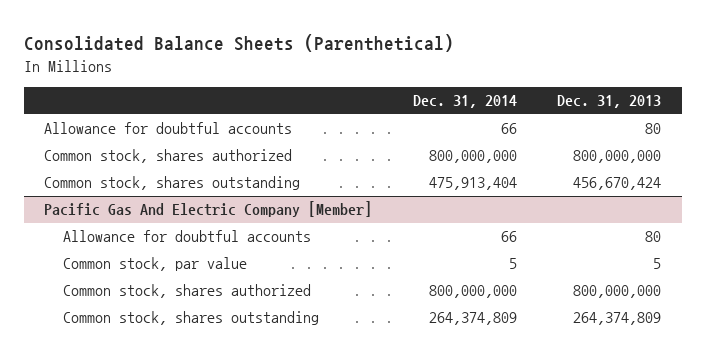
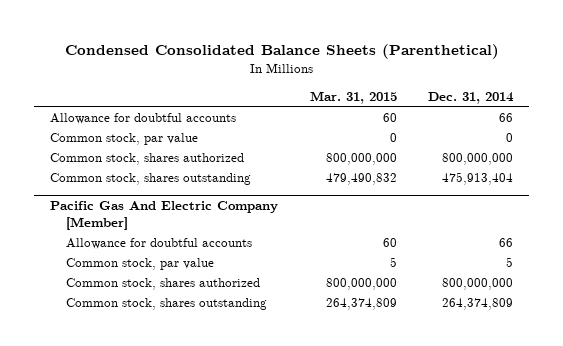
- Consolidated Balance Sheets (Parenthetical)
+ Condensed Consolidated Balance Sheets (Parenthetical)
- | Dec. 31, 2014 | Dec. 31, 2013
+ | Mar. 31, 2015 | Dec. 31, 2014
+ Common stock, par value | 0 | 0

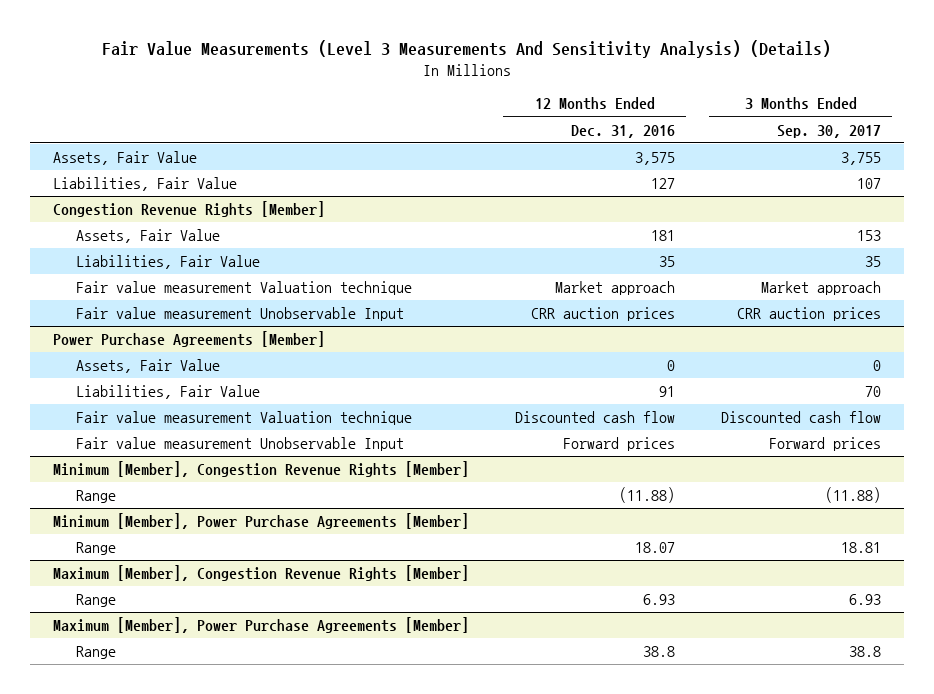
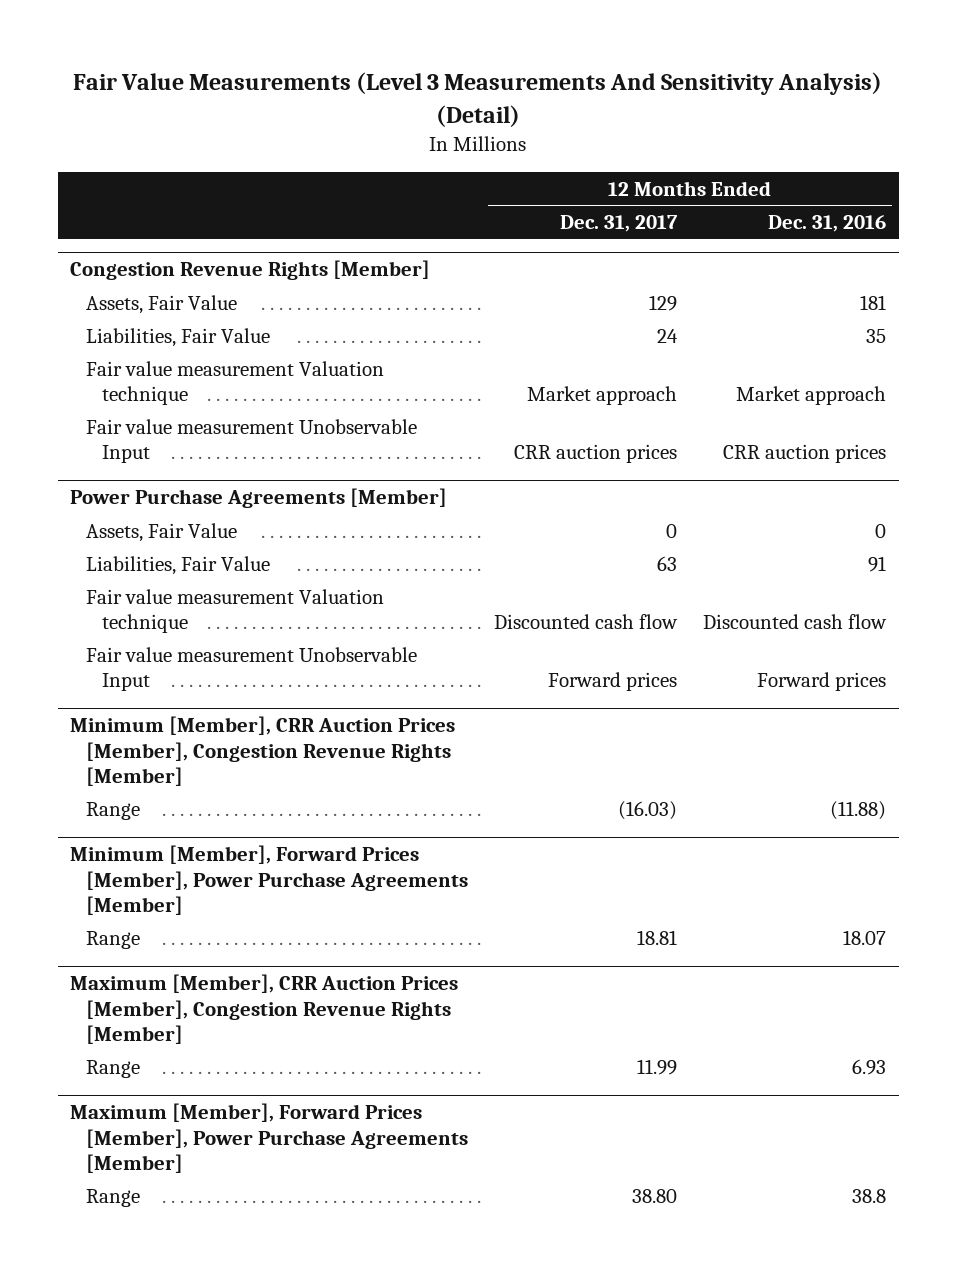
- Fair Value Measurements (Level 3 Measurements And Sensitivity Analysis) (Details)
+ Fair Value Measurements (Level 3 Measurements And Sensitivity Analysis) (Detail)
- | 12 Months Ended Dec. 31, 2016 | 3 Months Ended Sep. 30, 2017
+ | 12 Months Ended Dec. 31, 2017 | 12 Months Ended Dec. 31, 2016
- Assets, Fair Value | 3,575 | 3,755
- Liabilities, Fair Value | 127 | 107
- Minimum [Member], Congestion Revenue Rights [Member]
+ Minimum [Member], CRR Auction Prices [Member], Congestion Revenue Rights [Member]
- Minimum [Member], Power Purchase Agreements [Member]
+ Minimum [Member], Forward Prices [Member], Power Purchase Agreements [Member]
- Maximum [Member], Congestion Revenue Rights [Member]
+ Maximum [Member], CRR Auction Prices [Member], Congestion Revenue Rights [Member]
- Maximum [Member], Power Purchase Agreements [Member]
+ Maximum [Member], Forward Prices [Member], Power Purchase Agreements [Member]

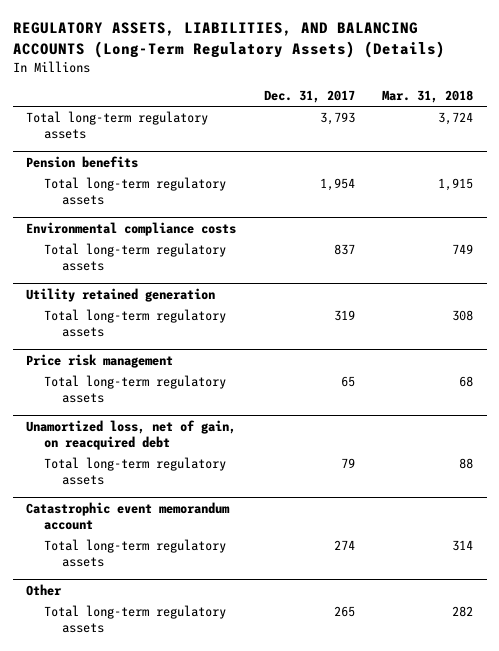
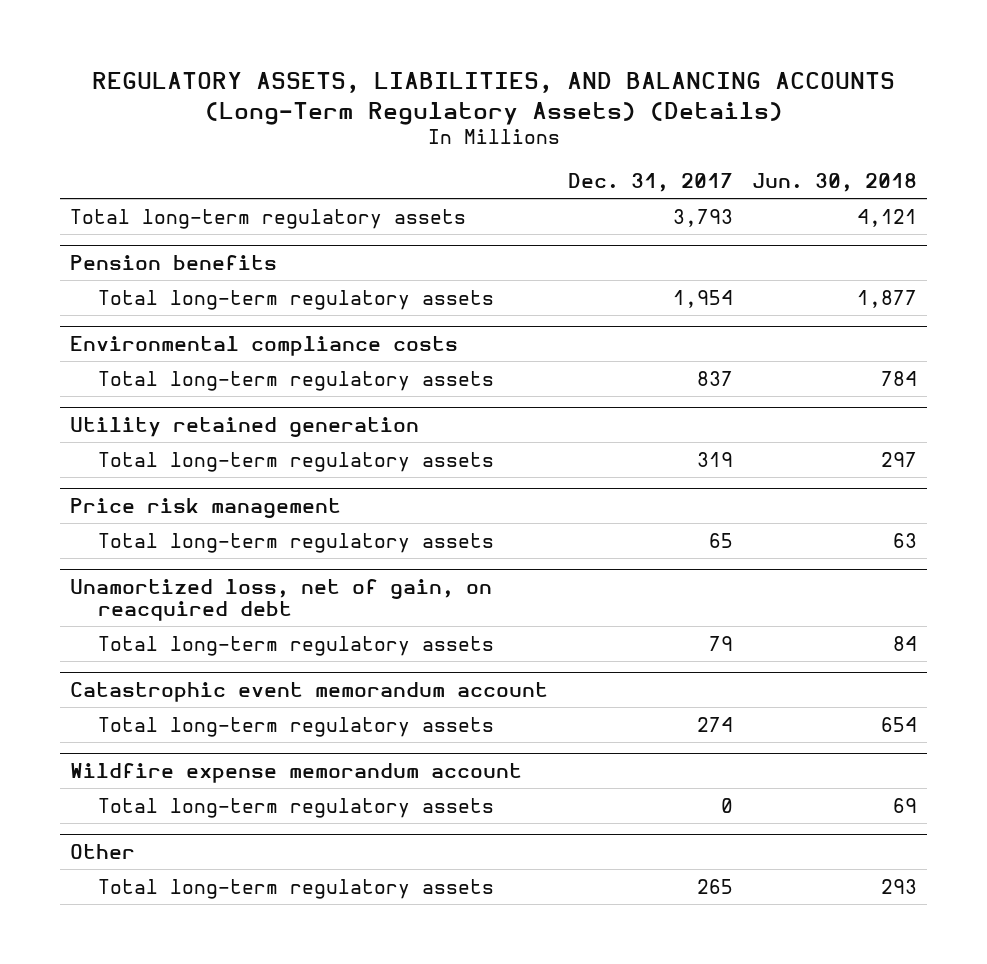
- | Dec. 31, 2017 | Mar. 31, 2018
+ | Dec. 31, 2017 | Jun. 30, 2018
+ Wildfire expense memorandum account
+ Total long-term regulatory assets | 0 | 69

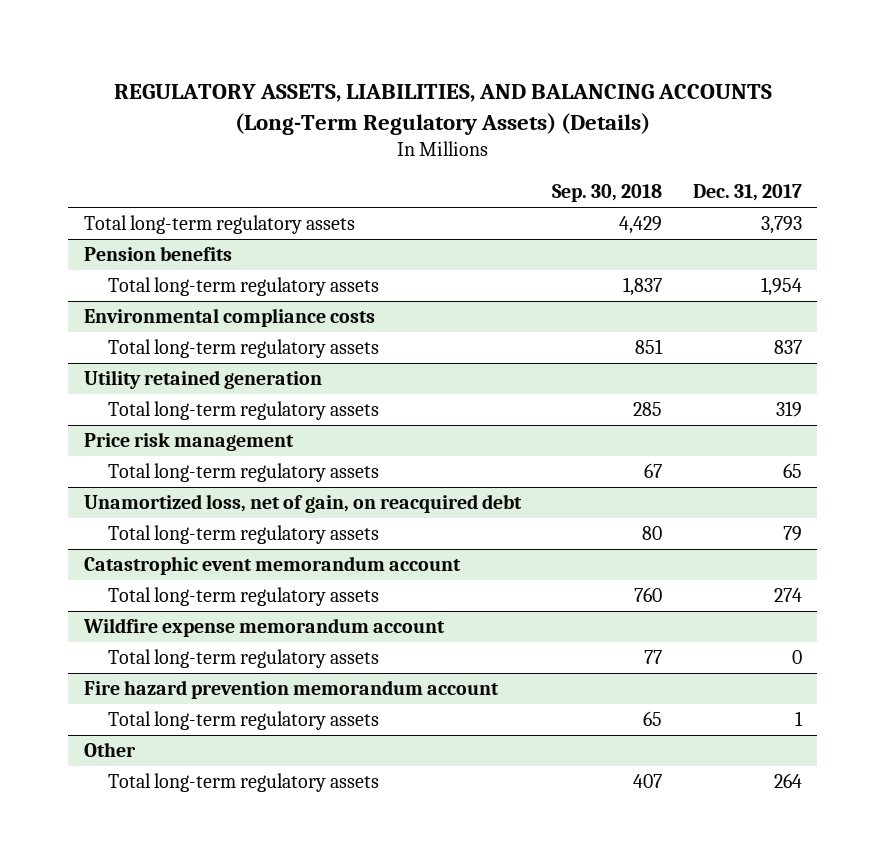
- | Dec. 31, 2017 | Jun. 30, 2018
+ | Sep. 30, 2018 | Dec. 31, 2017
+ Fire hazard prevention memorandum account
+ Total long-term regulatory assets | 65 | 1
@ Other
- Total long-term regulatory assets | 265 | 293
+ Total long-term regulatory assets | 407 | 264

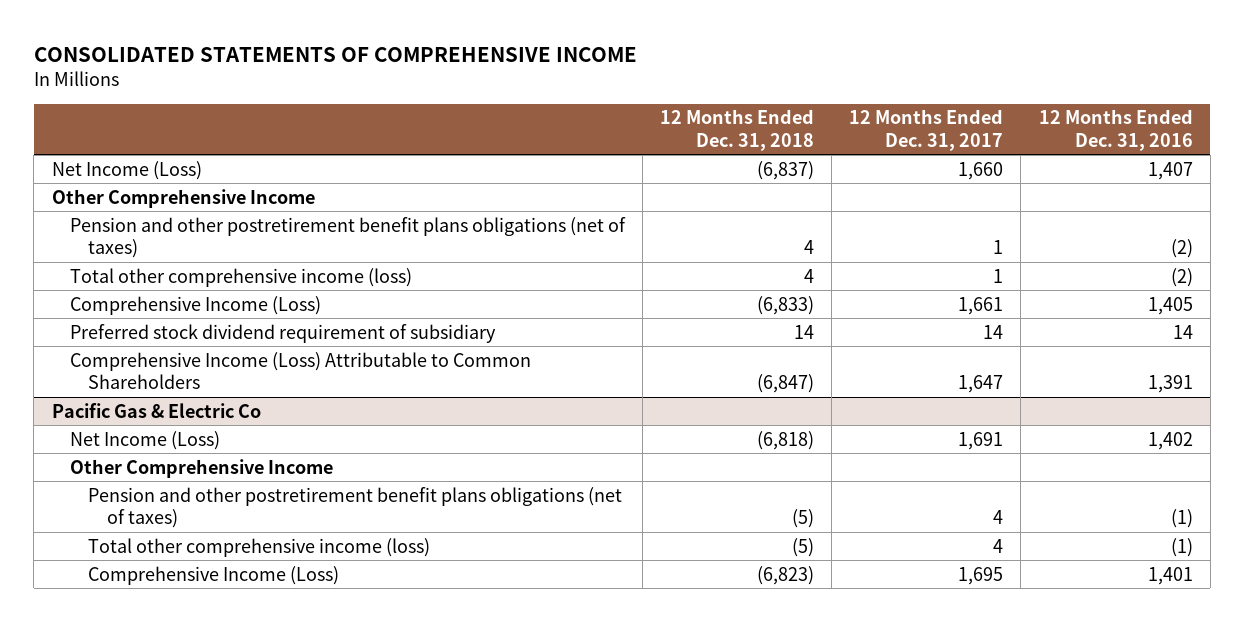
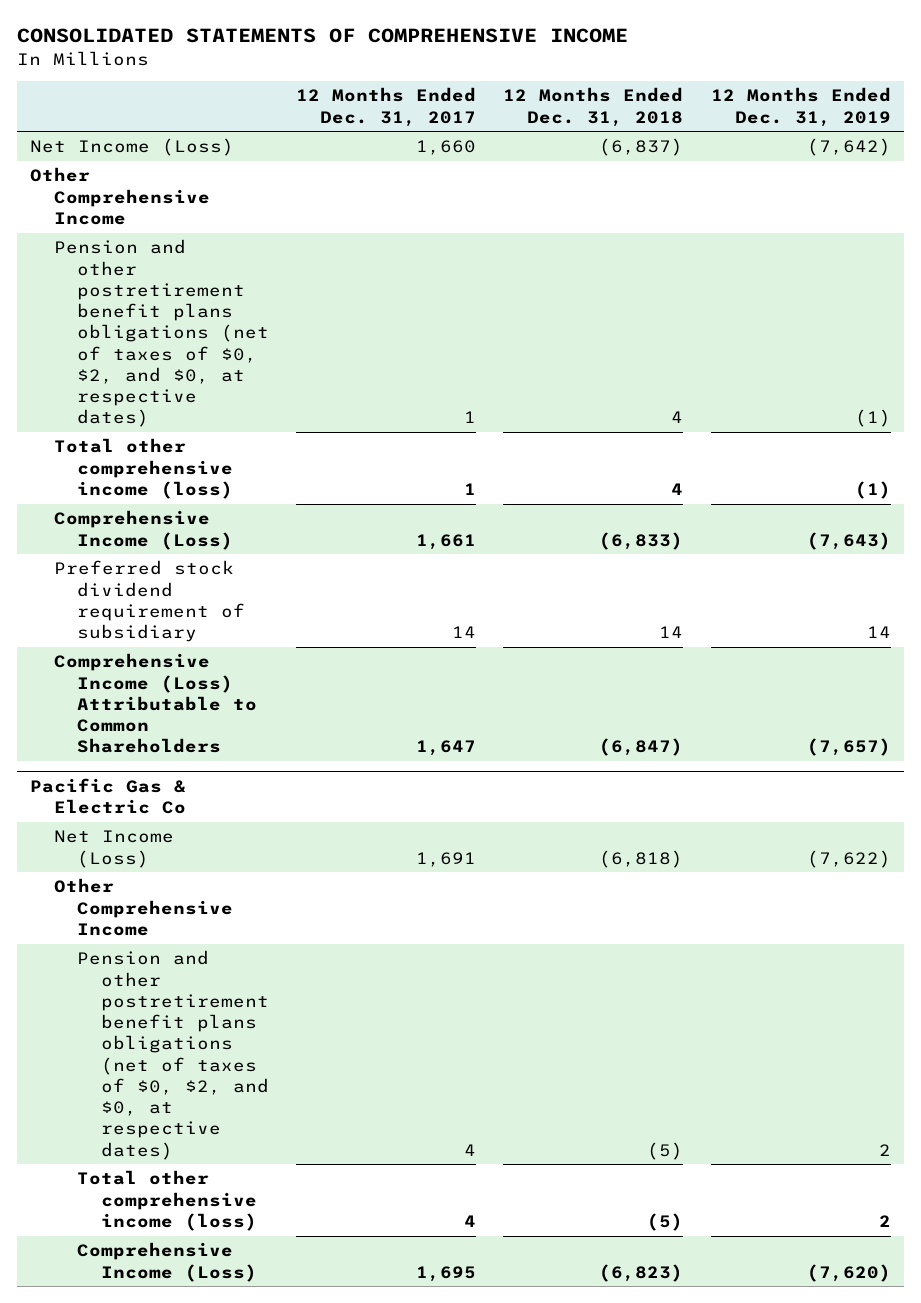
- | 12 Months Ended Dec. 31, 2018 | 12 Months Ended Dec. 31, 2017 | 12 Months Ended Dec. 31, 2016
+ | 12 Months Ended Dec. 31, 2017 | 12 Months Ended Dec. 31, 2018 | 12 Months Ended Dec. 31, 2019
- Pension and other postretirement benefit plans obligations (net of taxes) | 4 | 1 | (2)
+ Pension and other postretirement benefit plans obligations (net of taxes of $0, $2, and $0, at respective dates) | 1 | 4 | (1)
@ Pacific Gas & Electric Co
- Pension and other postretirement benefit plans obligations (net of taxes) | (5) | 4 | (1)
+ Pension and other postretirement benefit plans obligations (net of taxes of $0, $2, and $0, at respective dates) | 4 | (5) | 2

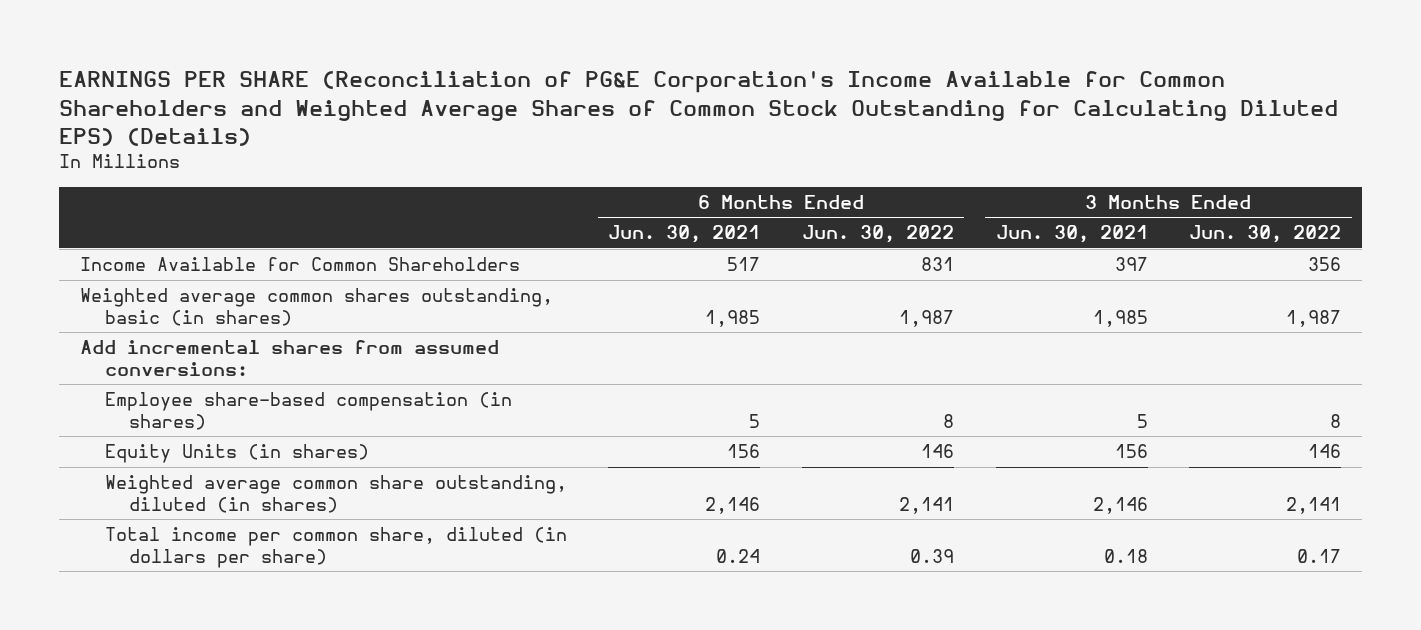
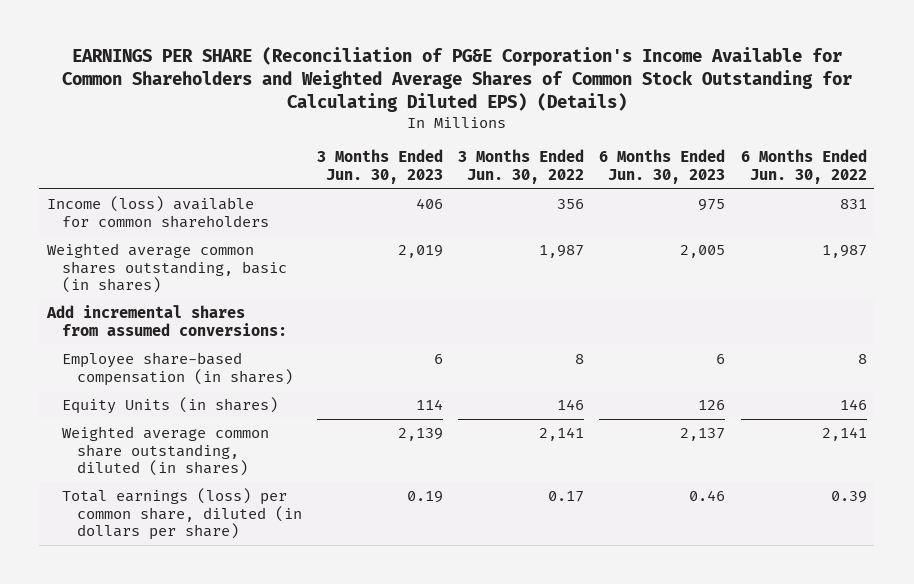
- | 6 Months Ended Jun. 30, 2021 | 6 Months Ended Jun. 30, 2022 | 3 Months Ended Jun. 30, 2021 | 3 Months Ended Jun. 30, 2022
+ | 3 Months Ended Jun. 30, 2023 | 3 Months Ended Jun. 30, 2022 | 6 Months Ended Jun. 30, 2023 | 6 Months Ended Jun. 30, 2022
- Income Available for Common Shareholders | 517 | 831 | 397 | 356
+ Income (loss) available for common shareholders | 406 | 356 | 975 | 831
- Total income per common share, diluted (in dollars per share) | 0.24 | 0.39 | 0.18 | 0.17
+ Total earnings (loss) per common share, diluted (in dollars per share) | 0.19 | 0.17 | 0.46 | 0.39

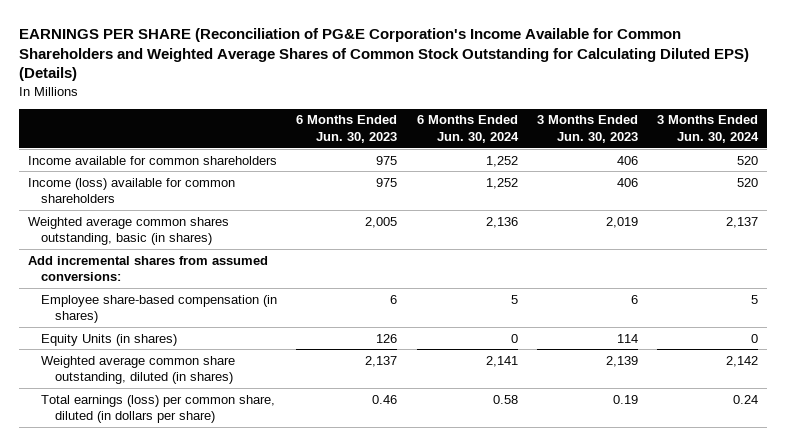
- | 3 Months Ended Jun. 30, 2023 | 3 Months Ended Jun. 30, 2022 | 6 Months Ended Jun. 30, 2023 | 6 Months Ended Jun. 30, 2022
+ | 6 Months Ended Jun. 30, 2023 | 6 Months Ended Jun. 30, 2024 | 3 Months Ended Jun. 30, 2023 | 3 Months Ended Jun. 30, 2024
+ Income available for common shareholders | 975 | 1,252 | 406 | 520

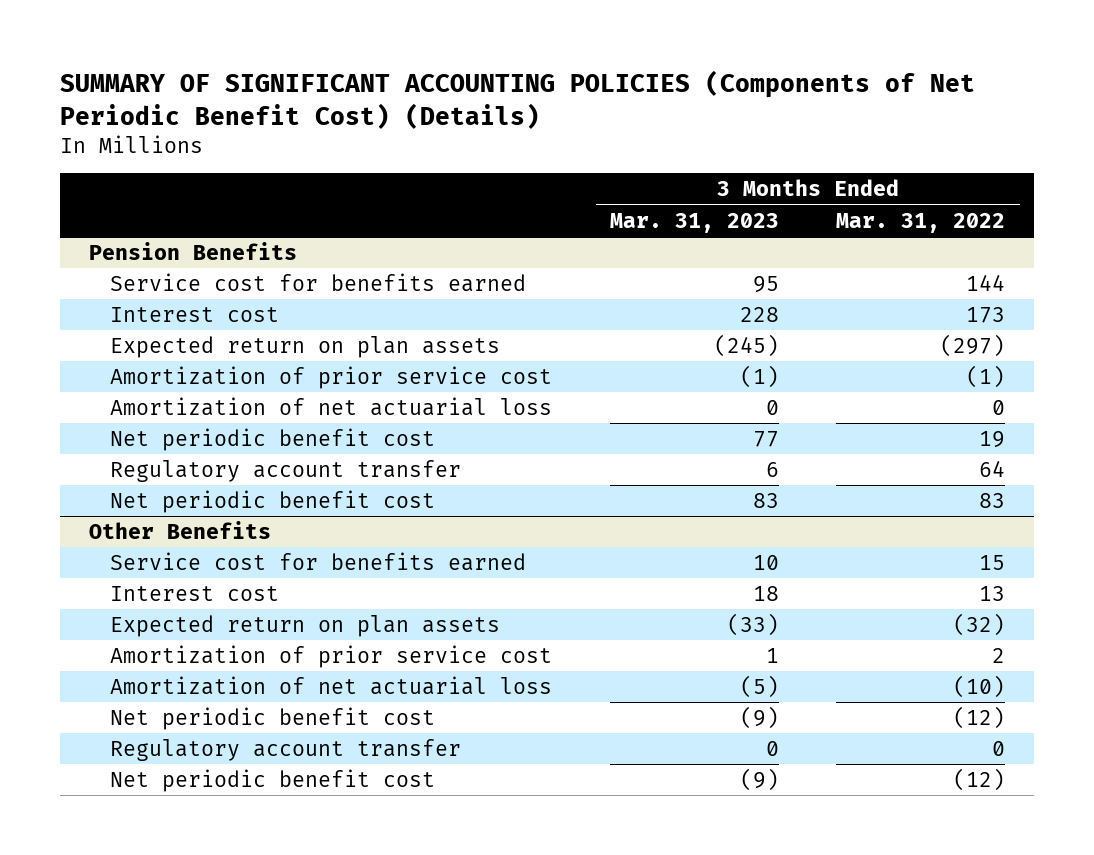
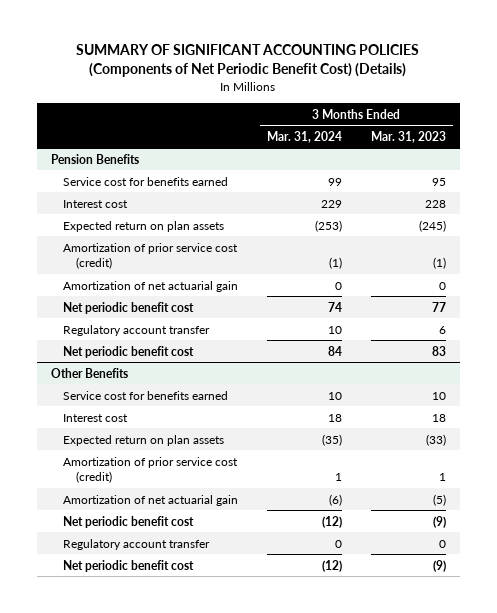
- | 3 Months Ended Mar. 31, 2023 | 3 Months Ended Mar. 31, 2022
+ | 3 Months Ended Mar. 31, 2024 | 3 Months Ended Mar. 31, 2023
@ Pension Benefits
- Amortization of prior service cost | (1) | (1)
- Amortization of net actuarial loss | 0 | 0
+ Amortization of prior service cost (credit) | (1) | (1)
+ Amortization of net actuarial gain | 0 | 0
@ Other Benefits
- Amortization of prior service cost | 1 | 2
- Amortization of net actuarial loss | (5) | (10)
+ Amortization of prior service cost (credit) | 1 | 1
+ Amortization of net actuarial gain | (6) | (5)

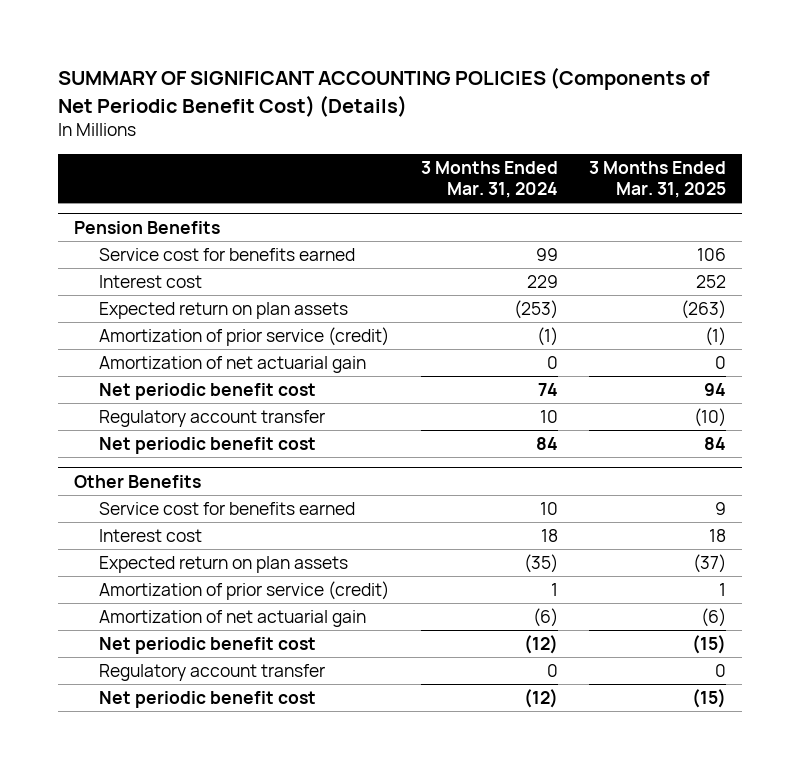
- | 3 Months Ended Mar. 31, 2024 | 3 Months Ended Mar. 31, 2023
+ | 3 Months Ended Mar. 31, 2024 | 3 Months Ended Mar. 31, 2025
@ Pension Benefits
- Amortization of prior service cost (credit) | (1) | (1)
+ Amortization of prior service (credit) | (1) | (1)
@ Other Benefits
- Amortization of prior service cost (credit) | 1 | 1
+ Amortization of prior service (credit) | 1 | 1

